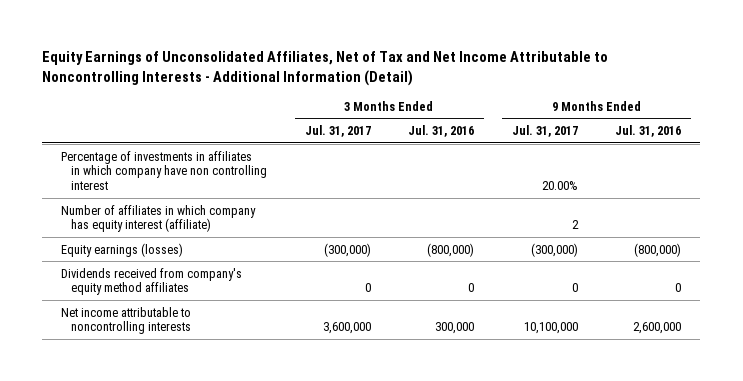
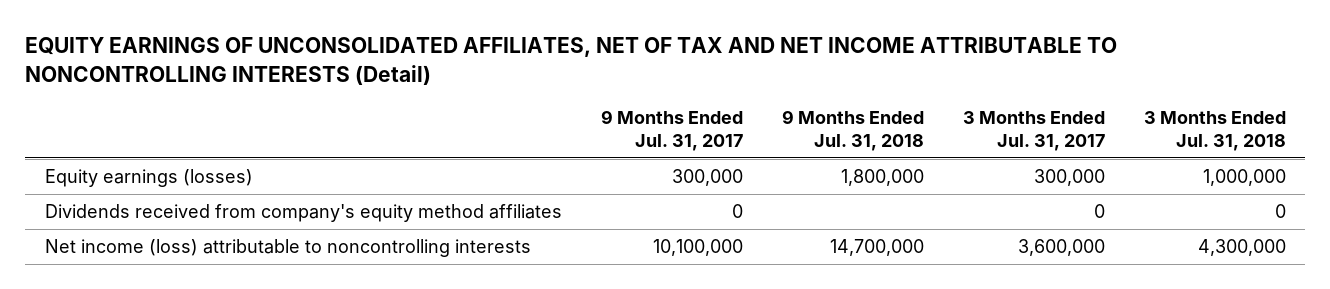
- Equity Earnings of Unconsolidated Affiliates, Net of Tax and Net Income Attributable to Noncontrolling Interests - Additional Information (Detail)
+ EQUITY EARNINGS OF UNCONSOLIDATED AFFILIATES, NET OF TAX AND NET INCOME ATTRIBUTABLE TO NONCONTROLLING INTERESTS (Detail)
- | 3 Months Ended Jul. 31, 2017 | 3 Months Ended Jul. 31, 2016 | 9 Months Ended Jul. 31, 2017 | 9 Months Ended Jul. 31, 2016
+ | 9 Months Ended Jul. 31, 2017 | 9 Months Ended Jul. 31, 2018 | 3 Months Ended Jul. 31, 2017 | 3 Months Ended Jul. 31, 2018
- Percentage of investments in affiliates in which company have non controlling interest | | | 20.00% |
- Number of affiliates in which company has equity interest (affiliate) | | | 2 |
- Equity earnings (losses) | (300,000) | (800,000) | (300,000) | (800,000)
+ Equity earnings (losses) | 300,000 | 1,800,000 | 300,000 | 1,000,000
- Net income attributable to noncontrolling interests | 3,600,000 | 300,000 | 10,100,000 | 2,600,000
+ Net income (loss) attributable to noncontrolling interests | 10,100,000 | 14,700,000 | 3,600,000 | 4,300,000

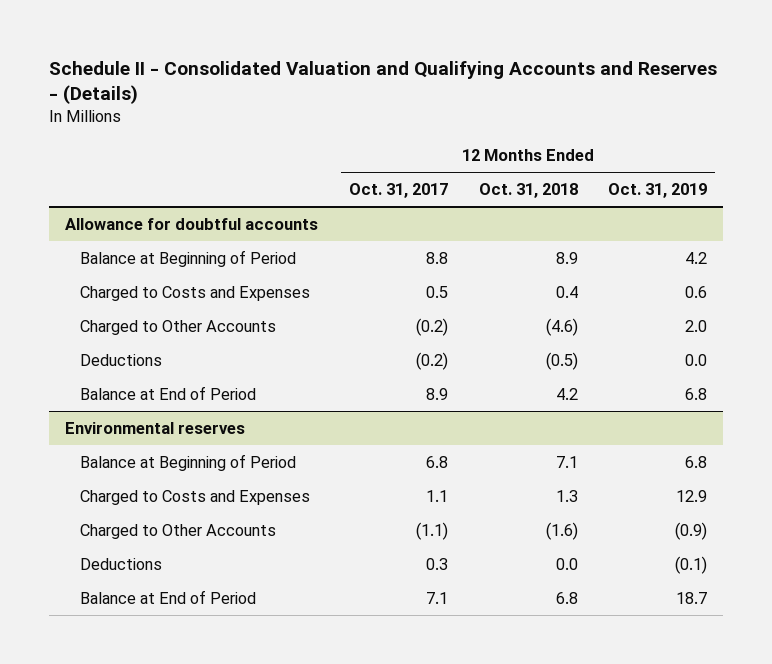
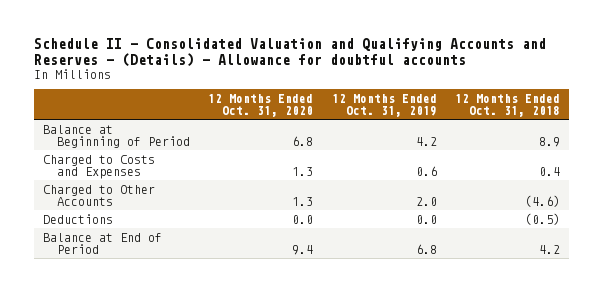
- Schedule II - Consolidated Valuation and Qualifying Accounts and Reserves - (Details)
+ Schedule II - Consolidated Valuation and Qualifying Accounts and Reserves - (Details) - Allowance for doubtful accounts
- | 12 Months Ended Oct. 31, 2017 | 12 Months Ended Oct. 31, 2018 | 12 Months Ended Oct. 31, 2019
+ | 12 Months Ended Oct. 31, 2020 | 12 Months Ended Oct. 31, 2019 | 12 Months Ended Oct. 31, 2018
- Allowance for doubtful accounts
- Environmental reserves
- Balance at Beginning of Period | 6.8 | 7.1 | 6.8
- Charged to Costs and Expenses | 1.1 | 1.3 | 12.9
- Charged to Other Accounts | (1.1) | (1.6) | (0.9)
- Deductions | 0.3 | 0.0 | (0.1)
- Balance at End of Period | 7.1 | 6.8 | 18.7

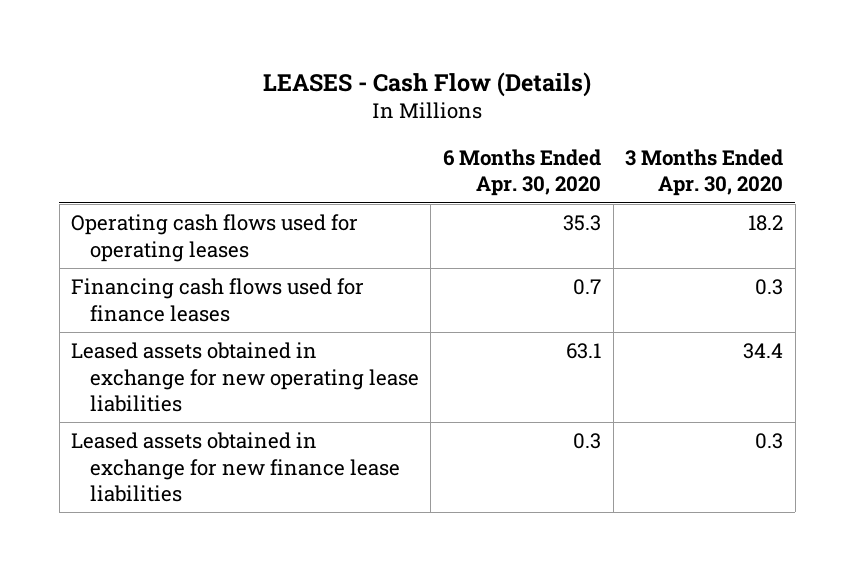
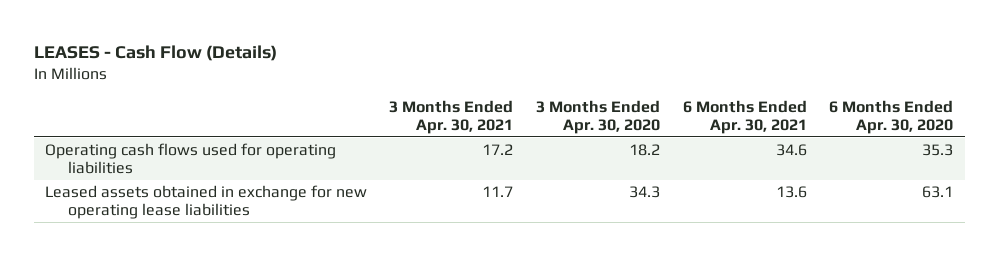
- | 6 Months Ended Apr. 30, 2020 | 3 Months Ended Apr. 30, 2020
+ | 3 Months Ended Apr. 30, 2021 | 3 Months Ended Apr. 30, 2020 | 6 Months Ended Apr. 30, 2021 | 6 Months Ended Apr. 30, 2020
- Operating cash flows used for operating leases | 35.3 | 18.2
- Financing cash flows used for finance leases | 0.7 | 0.3
- Leased assets obtained in exchange for new operating lease liabilities | 63.1 | 34.4
- Leased assets obtained in exchange for new finance lease liabilities | 0.3 | 0.3
+ Operating cash flows used for operating liabilities | 17.2 | 18.2 | 34.6 | 35.3
+ Leased assets obtained in exchange for new operating lease liabilities | 11.7 | 34.3 | 13.6 | 63.1

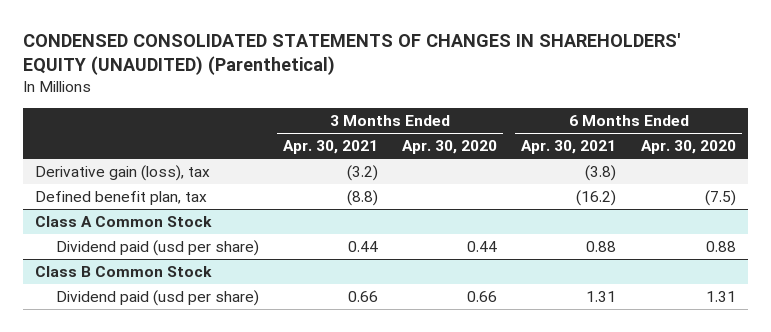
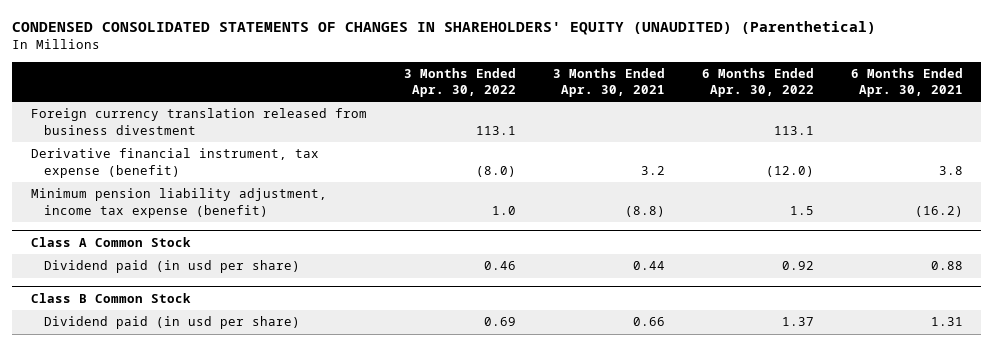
- | 3 Months Ended Apr. 30, 2021 | 3 Months Ended Apr. 30, 2020 | 6 Months Ended Apr. 30, 2021 | 6 Months Ended Apr. 30, 2020
+ | 3 Months Ended Apr. 30, 2022 | 3 Months Ended Apr. 30, 2021 | 6 Months Ended Apr. 30, 2022 | 6 Months Ended Apr. 30, 2021
- Derivative gain (loss), tax | (3.2) | | (3.8) |
- Defined benefit plan, tax | (8.8) | | (16.2) | (7.5)
+ Foreign currency translation released from business divestment | 113.1 | | 113.1 |
+ Derivative financial instrument, tax expense (benefit) | (8.0) | 3.2 | (12.0) | 3.8
+ Minimum pension liability adjustment, income tax expense (benefit) | 1.0 | (8.8) | 1.5 | (16.2)
@ Class A Common Stock
- Dividend paid (usd per share) | 0.44 | 0.44 | 0.88 | 0.88
+ Dividend paid (in usd per share) | 0.46 | 0.44 | 0.92 | 0.88
@ Class B Common Stock
- Dividend paid (usd per share) | 0.66 | 0.66 | 1.31 | 1.31
+ Dividend paid (in usd per share) | 0.69 | 0.66 | 1.37 | 1.31

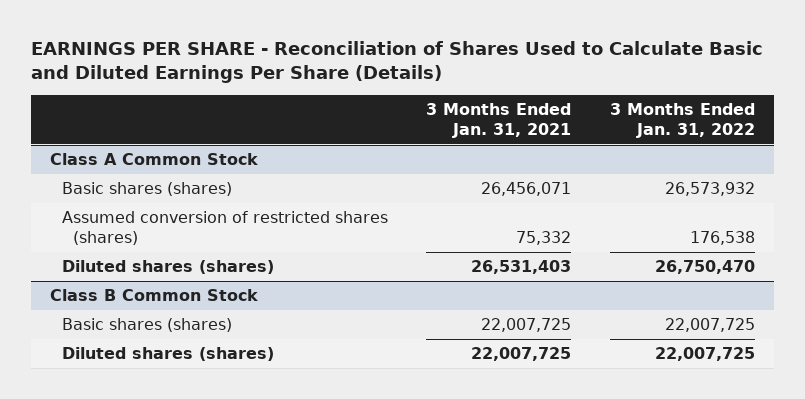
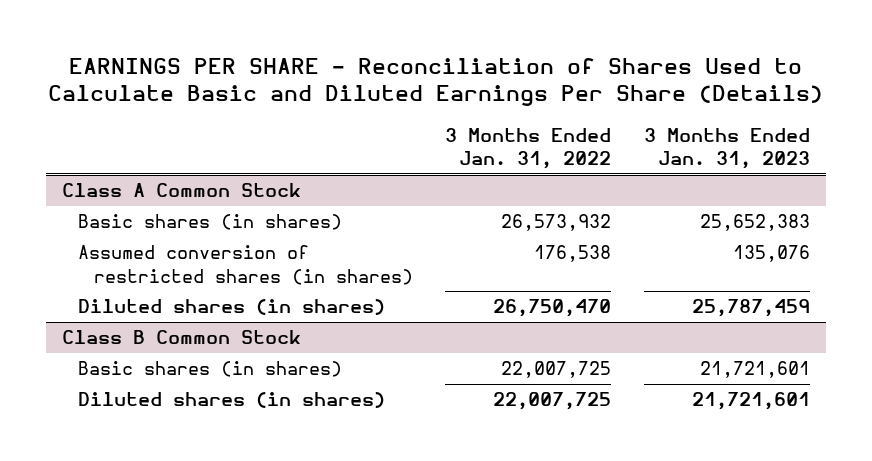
- | 3 Months Ended Jan. 31, 2021 | 3 Months Ended Jan. 31, 2022
+ | 3 Months Ended Jan. 31, 2022 | 3 Months Ended Jan. 31, 2023
@ Class A Common Stock
- Basic shares (shares) | 26,456,071 | 26,573,932
- Assumed conversion of restricted shares (shares) | 75,332 | 176,538
- Diluted shares (shares) | 26,531,403 | 26,750,470
+ Basic shares (in shares) | 26,573,932 | 25,652,383
+ Assumed conversion of restricted shares (in shares) | 176,538 | 135,076
+ Diluted shares (in shares) | 26,750,470 | 25,787,459
@ Class B Common Stock
- Basic shares (shares) | 22,007,725 | 22,007,725
- Diluted shares (shares) | 22,007,725 | 22,007,725
+ Basic shares (in shares) | 22,007,725 | 21,721,601
+ Diluted shares (in shares) | 22,007,725 | 21,721,601

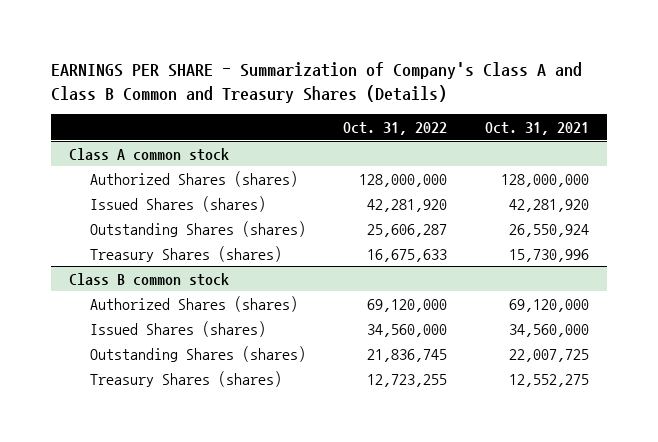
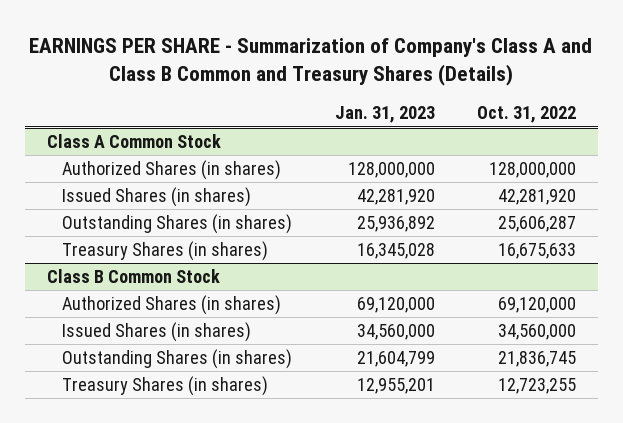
- | Oct. 31, 2022 | Oct. 31, 2021
+ | Jan. 31, 2023 | Oct. 31, 2022
- Class A common stock
- Authorized Shares (shares) | 128,000,000 | 128,000,000
- Issued Shares (shares) | 42,281,920 | 42,281,920
- Outstanding Shares (shares) | 25,606,287 | 26,550,924
- Treasury Shares (shares) | 16,675,633 | 15,730,996
- Class B common stock
- Authorized Shares (shares) | 69,120,000 | 69,120,000
- Issued Shares (shares) | 34,560,000 | 34,560,000
- Outstanding Shares (shares) | 21,836,745 | 22,007,725
- Treasury Shares (shares) | 12,723,255 | 12,552,275
+ Class A Common Stock
+ Authorized Shares (in shares) | 128,000,000 | 128,000,000
+ Issued Shares (in shares) | 42,281,920 | 42,281,920
+ Outstanding Shares (in shares) | 25,936,892 | 25,606,287
+ Treasury Shares (in shares) | 16,345,028 | 16,675,633
+ Class B Common Stock
+ Authorized Shares (in shares) | 69,120,000 | 69,120,000
+ Issued Shares (in shares) | 34,560,000 | 34,560,000
+ Outstanding Shares (in shares) | 21,604,799 | 21,836,745
+ Treasury Shares (in shares) | 12,955,201 | 12,723,255

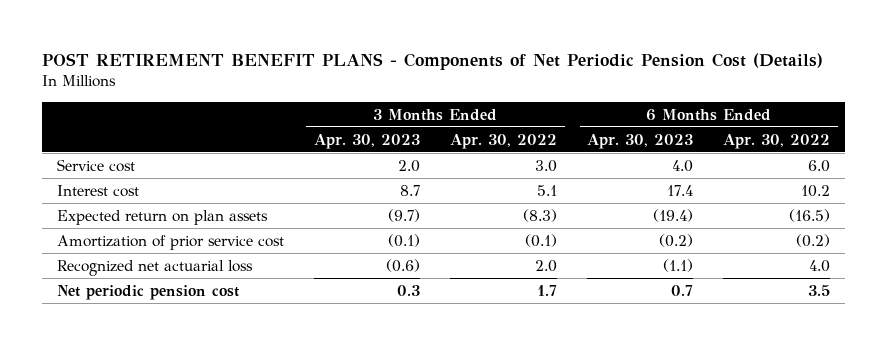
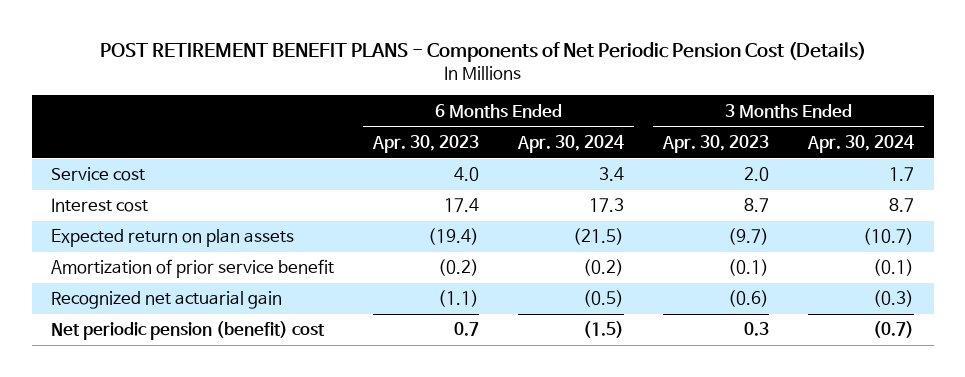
- | 3 Months Ended Apr. 30, 2023 | 3 Months Ended Apr. 30, 2022 | 6 Months Ended Apr. 30, 2023 | 6 Months Ended Apr. 30, 2022
+ | 6 Months Ended Apr. 30, 2023 | 6 Months Ended Apr. 30, 2024 | 3 Months Ended Apr. 30, 2023 | 3 Months Ended Apr. 30, 2024
- Amortization of prior service cost | (0.1) | (0.1) | (0.2) | (0.2)
- Recognized net actuarial loss | (0.6) | 2.0 | (1.1) | 4.0
- Net periodic pension cost | 0.3 | 1.7 | 0.7 | 3.5
+ Amortization of prior service benefit | (0.2) | (0.2) | (0.1) | (0.1)
+ Recognized net actuarial gain | (1.1) | (0.5) | (0.6) | (0.3)
+ Net periodic pension (benefit) cost | 0.7 | (1.5) | 0.3 | (0.7)

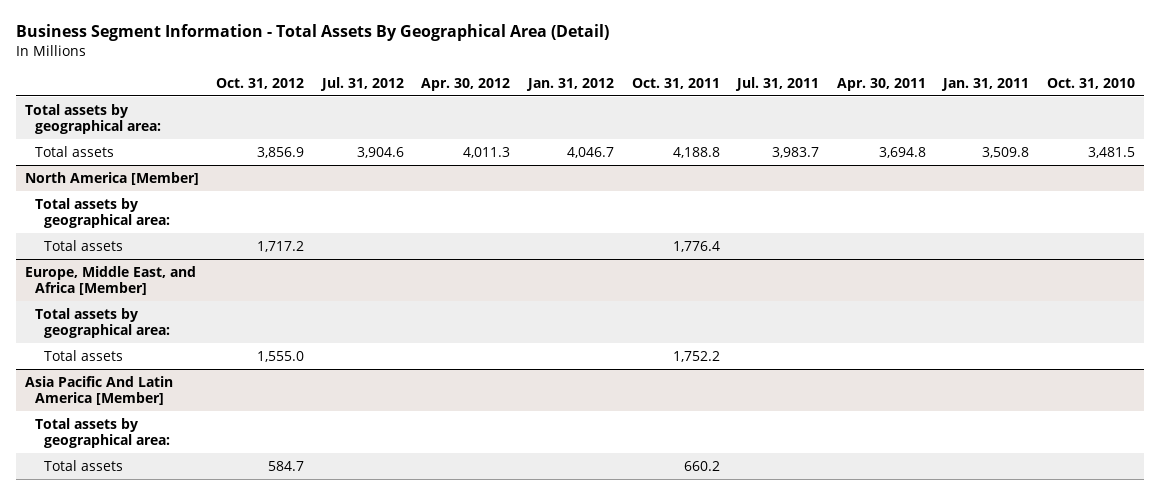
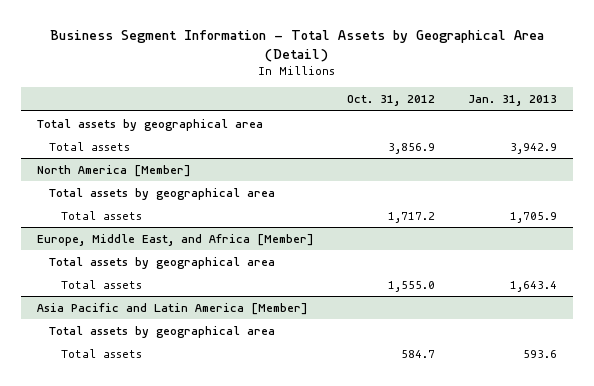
- Business Segment Information - Total Assets By Geographical Area (Detail)
+ Business Segment Information - Total Assets by Geographical Area (Detail)
- | Oct. 31, 2012 | Jul. 31, 2012 | Apr. 30, 2012 | Jan. 31, 2012 | Oct. 31, 2011 | Jul. 31, 2011 | Apr. 30, 2011 | Jan. 31, 2011 | Oct. 31, 2010
+ | Oct. 31, 2012 | Jan. 31, 2013
- Total assets by geographical area:
+ Total assets by geographical area
@ North America [Member]
- Total assets by geographical area:
+ Total assets by geographical area
@ Europe, Middle East, and Africa [Member]
- Total assets by geographical area:
+ Total assets by geographical area
- Asia Pacific And Latin America [Member]
- Total assets by geographical area:
+ Asia Pacific and Latin America [Member]
+ Total assets by geographical area

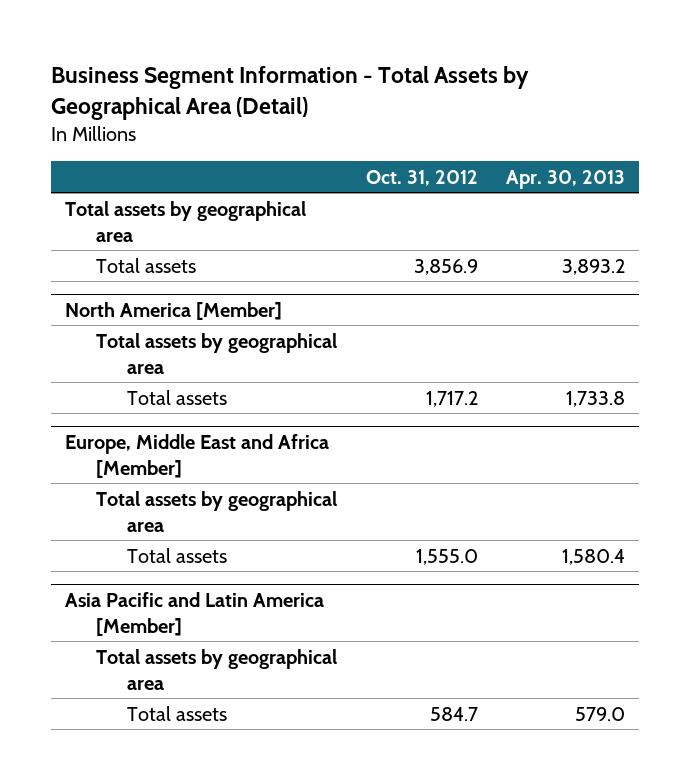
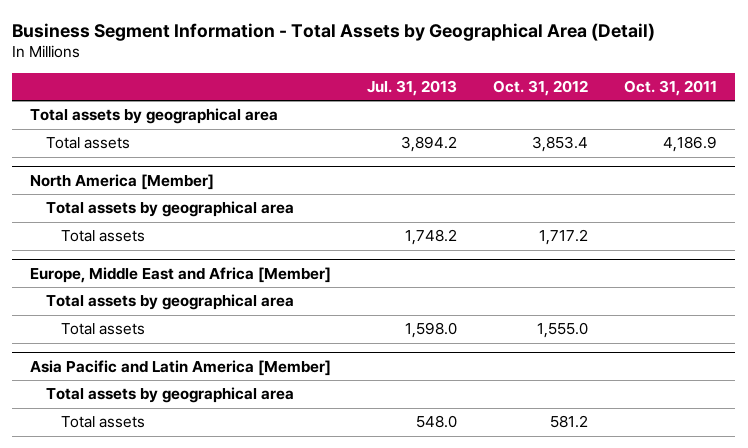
- | Oct. 31, 2012 | Apr. 30, 2013
+ | Jul. 31, 2013 | Oct. 31, 2012 | Oct. 31, 2011
- Total assets | 3,856.9 | 3,893.2
+ Total assets | 3,894.2 | 3,853.4 | 4,186.9
@ Asia Pacific and Latin America [Member]
- Total assets | 584.7 | 579.0
+ Total assets | 548.0 | 581.2 |

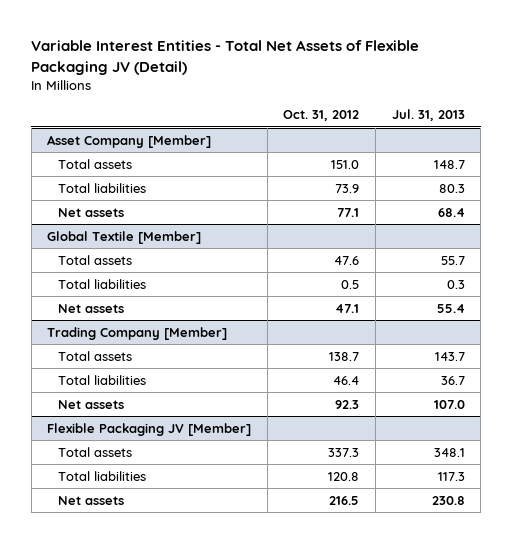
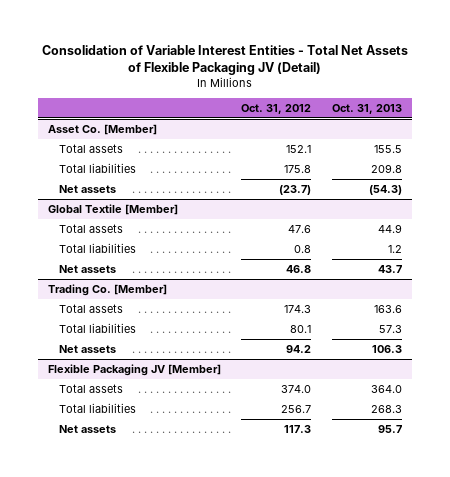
- Variable Interest Entities - Total Net Assets of Flexible Packaging JV (Detail)
+ Consolidation of Variable Interest Entities - Total Net Assets of Flexible Packaging JV (Detail)
- | Oct. 31, 2012 | Jul. 31, 2013
+ | Oct. 31, 2012 | Oct. 31, 2013
- Asset Company [Member]
- Total assets | 151.0 | 148.7
- Total liabilities | 73.9 | 80.3
- Net assets | 77.1 | 68.4
+ Asset Co. [Member]
+ Total assets | 152.1 | 155.5
+ Total liabilities | 175.8 | 209.8
+ Net assets | (23.7) | (54.3)
@ Global Textile [Member]
- Total liabilities | 0.5 | 0.3
- Net assets | 47.1 | 55.4
- Trading Company [Member]
- Total assets | 138.7 | 143.7
- Total liabilities | 46.4 | 36.7
- Net assets | 92.3 | 107.0
@ Global Textile [Member]
+ Total liabilities | 0.8 | 1.2
+ Net assets | 46.8 | 43.7
+ Trading Co. [Member]
+ Total assets | 174.3 | 163.6
+ Total liabilities | 80.1 | 57.3
+ Net assets | 94.2 | 106.3
@ Flexible Packaging JV [Member]
- Total assets | 337.3 | 348.1
- Total liabilities | 120.8 | 117.3
- Net assets | 216.5 | 230.8
+ Total assets | 374.0 | 364.0
+ Total liabilities | 256.7 | 268.3
+ Net assets | 117.3 | 95.7

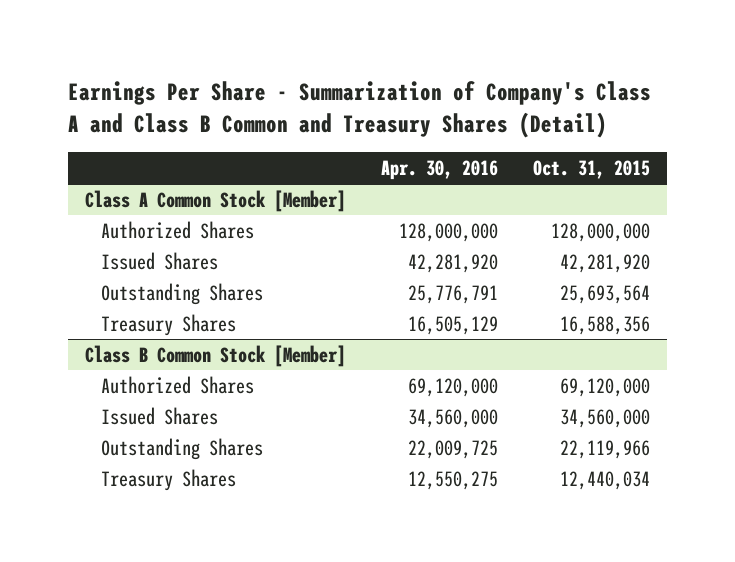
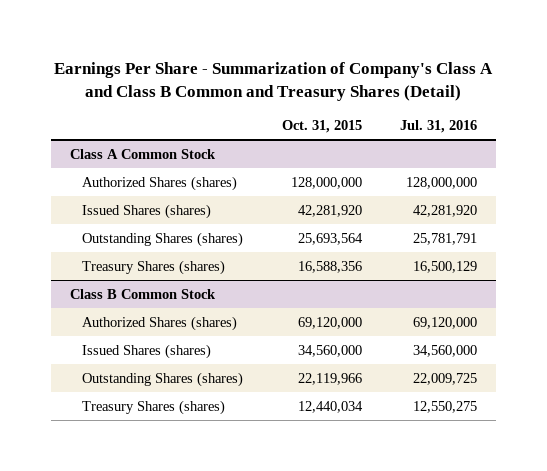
- | Apr. 30, 2016 | Oct. 31, 2015
+ | Oct. 31, 2015 | Jul. 31, 2016
- Class A Common Stock [Member]
- Authorized Shares | 128,000,000 | 128,000,000
- Issued Shares | 42,281,920 | 42,281,920
- Outstanding Shares | 25,776,791 | 25,693,564
- Treasury Shares | 16,505,129 | 16,588,356
- Class B Common Stock [Member]
- Authorized Shares | 69,120,000 | 69,120,000
- Issued Shares | 34,560,000 | 34,560,000
- Outstanding Shares | 22,009,725 | 22,119,966
- Treasury Shares | 12,550,275 | 12,440,034
+ Class A Common Stock
+ Authorized Shares (shares) | 128,000,000 | 128,000,000
+ Issued Shares (shares) | 42,281,920 | 42,281,920
+ Outstanding Shares (shares) | 25,693,564 | 25,781,791
+ Treasury Shares (shares) | 16,588,356 | 16,500,129
+ Class B Common Stock
+ Authorized Shares (shares) | 69,120,000 | 69,120,000
+ Issued Shares (shares) | 34,560,000 | 34,560,000
+ Outstanding Shares (shares) | 22,119,966 | 22,009,725
+ Treasury Shares (shares) | 12,440,034 | 12,550,275

